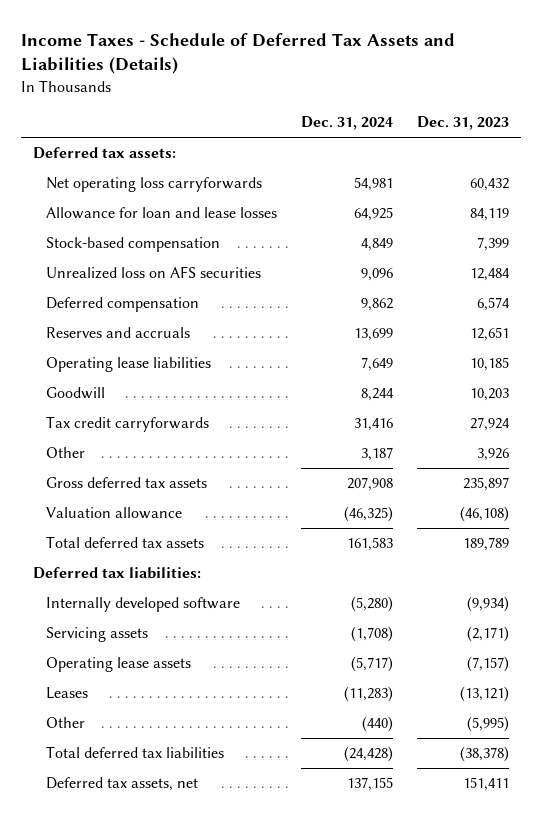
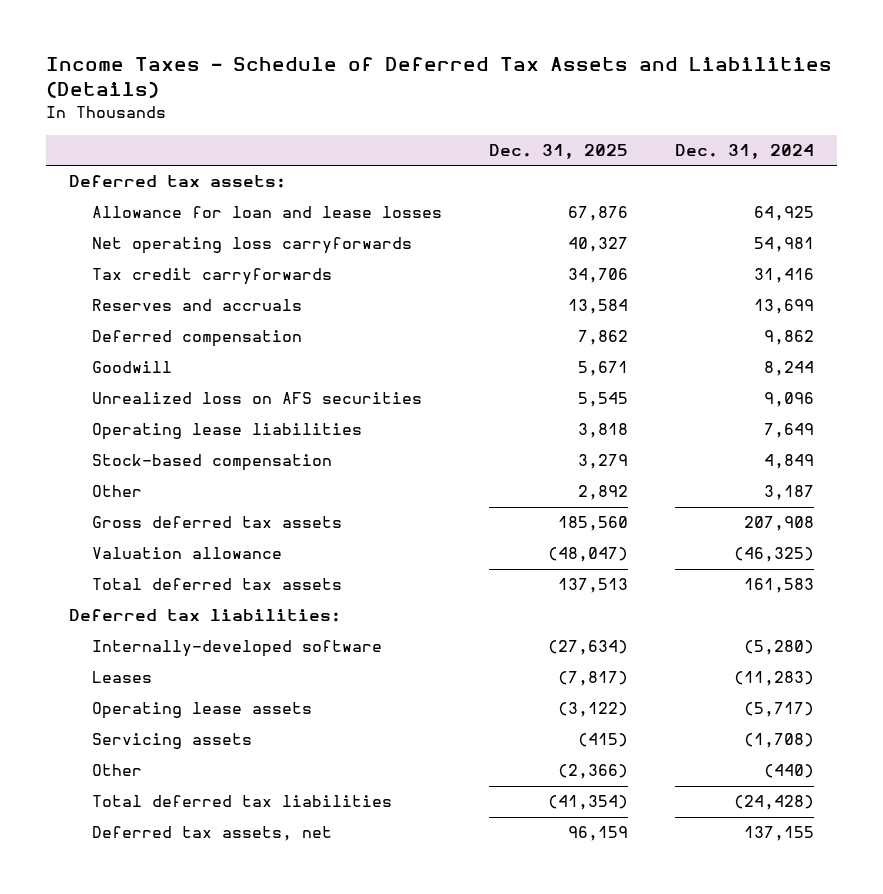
- | Dec. 31, 2024 | Dec. 31, 2023
+ | Dec. 31, 2025 | Dec. 31, 2024
moved down: Net operating loss carryforwards | 40,327 | 54,981
moved up: Tax credit carryforwards | 34,706 | 31,416
moved down: Deferred compensation | 7,862 | 9,862
moved down: Unrealized loss on AFS securities | 5,545 | 9,096
moved down: Operating lease liabilities | 3,818 | 7,649
moved down: Stock-based compensation | 3,279 | 4,849
- Internally developed software | (5,280) | (9,934)
+ Internally-developed software | (27,634) | (5,280)
moved down: Operating lease assets | (3,122) | (5,717)
moved down: Servicing assets | (415) | (1,708)

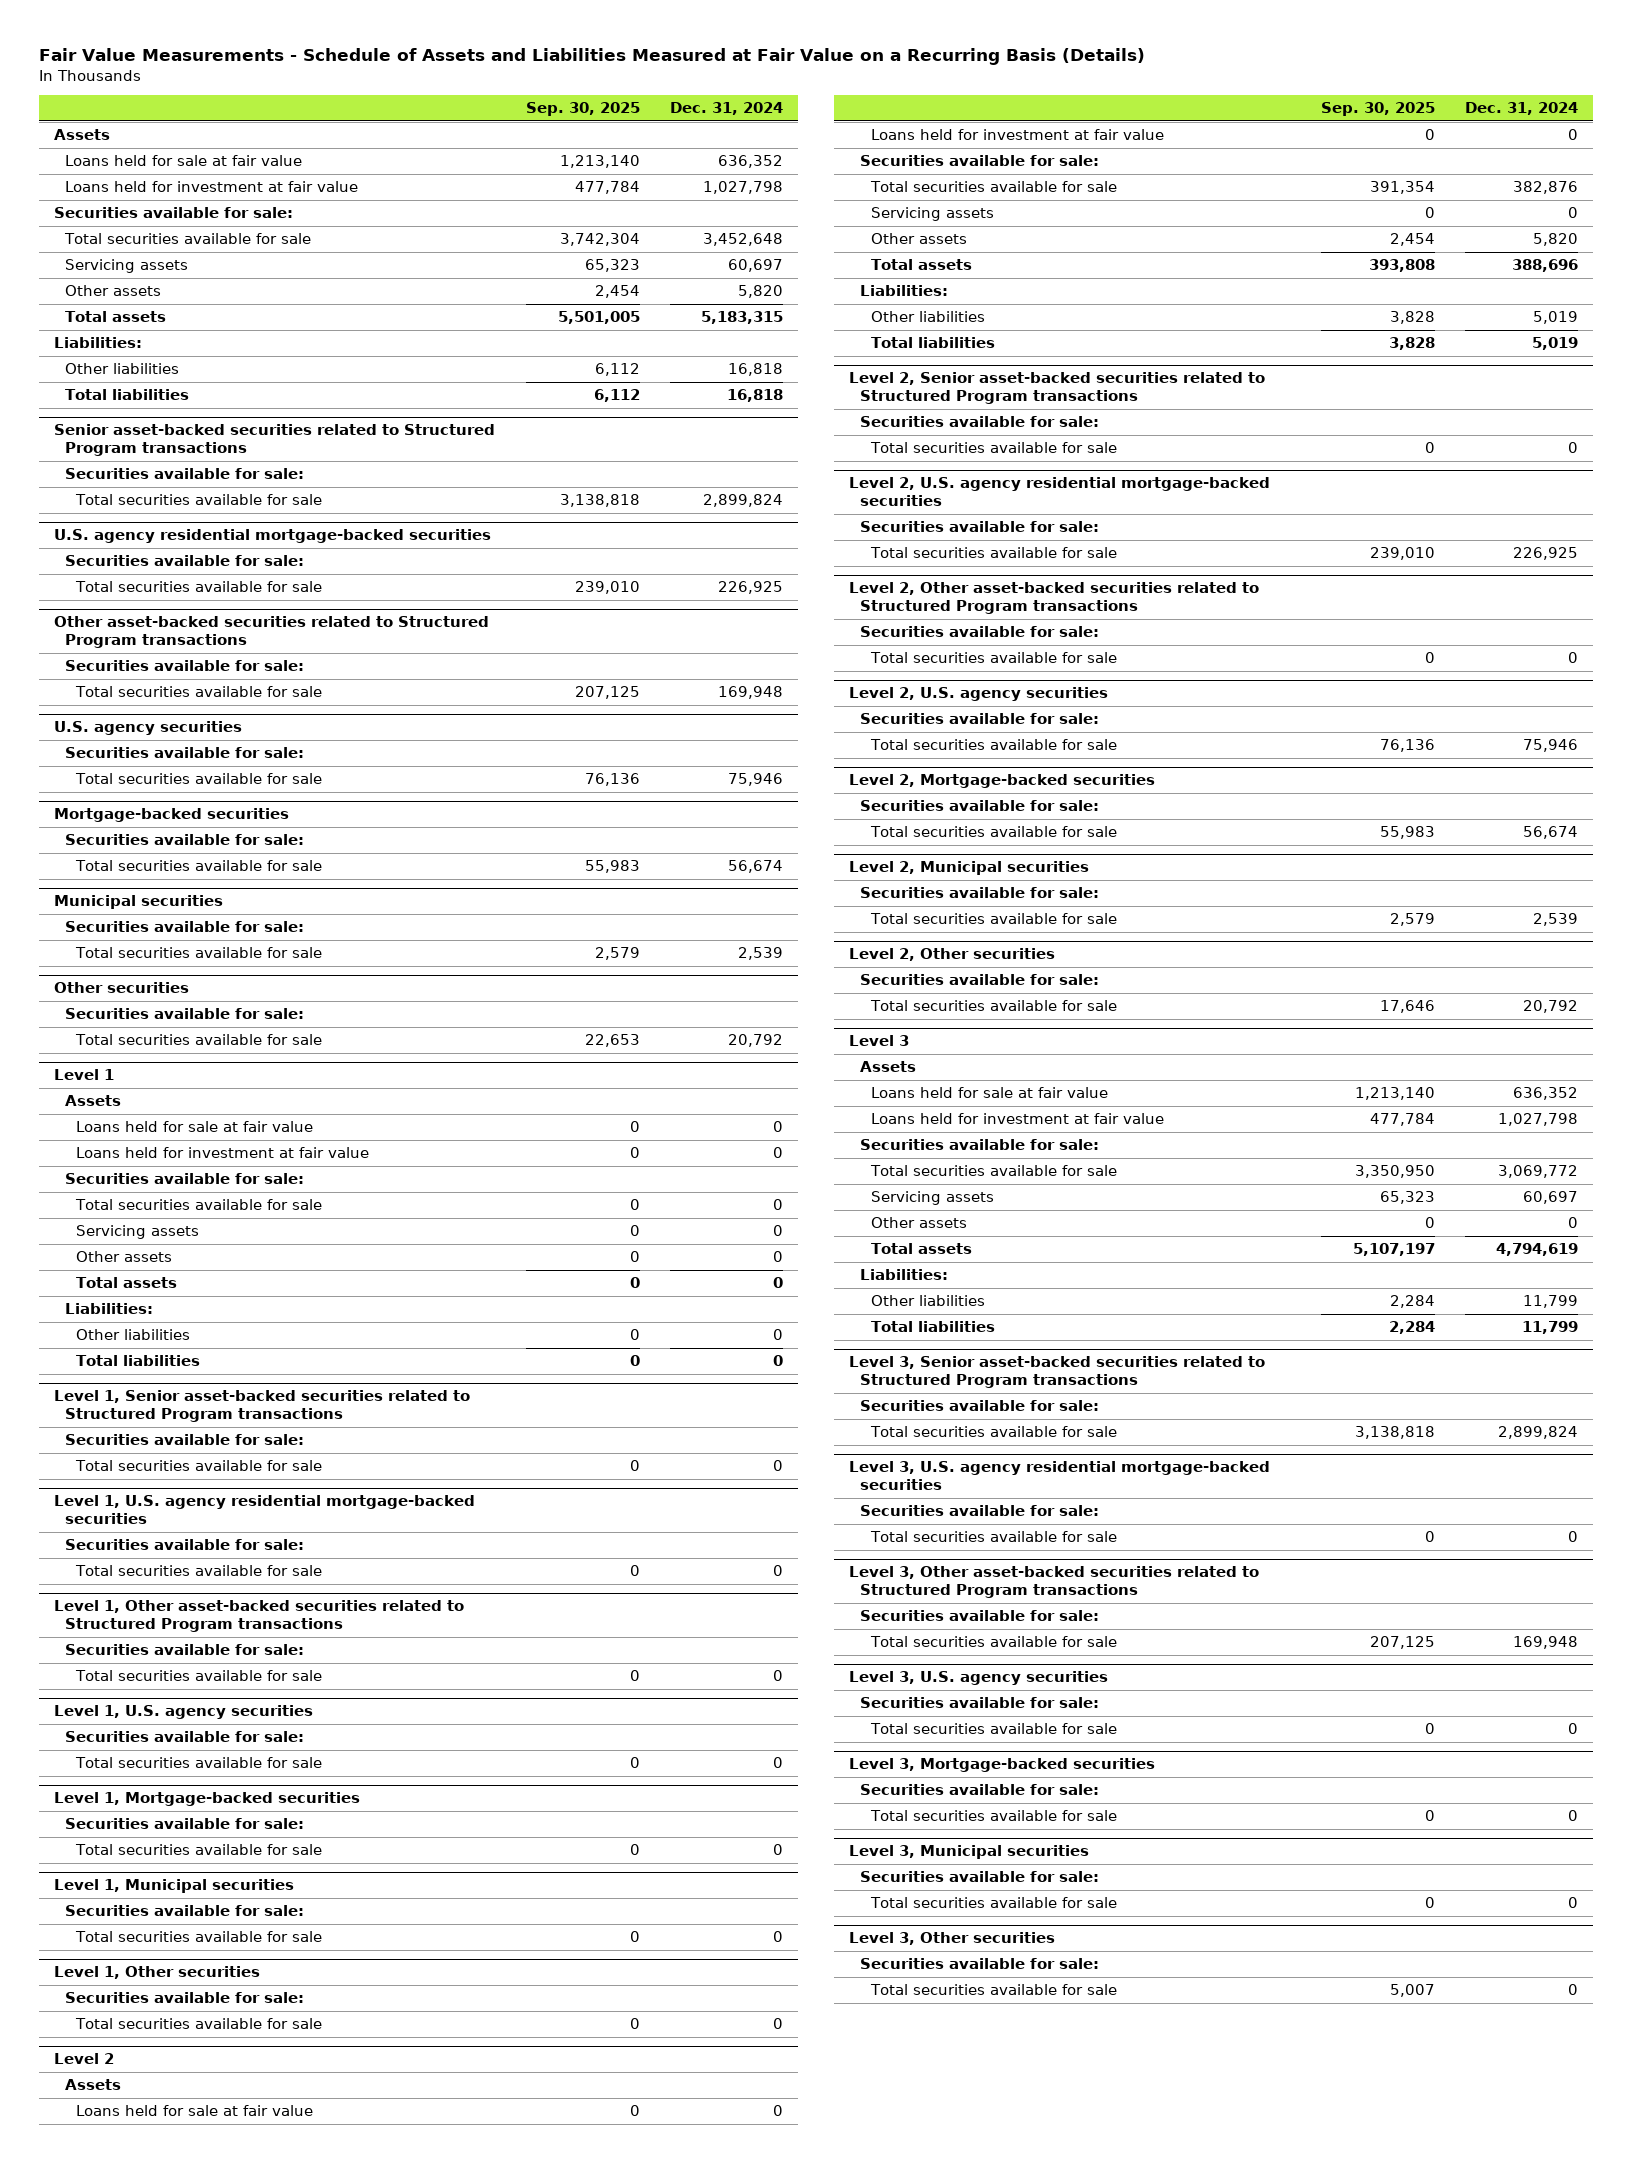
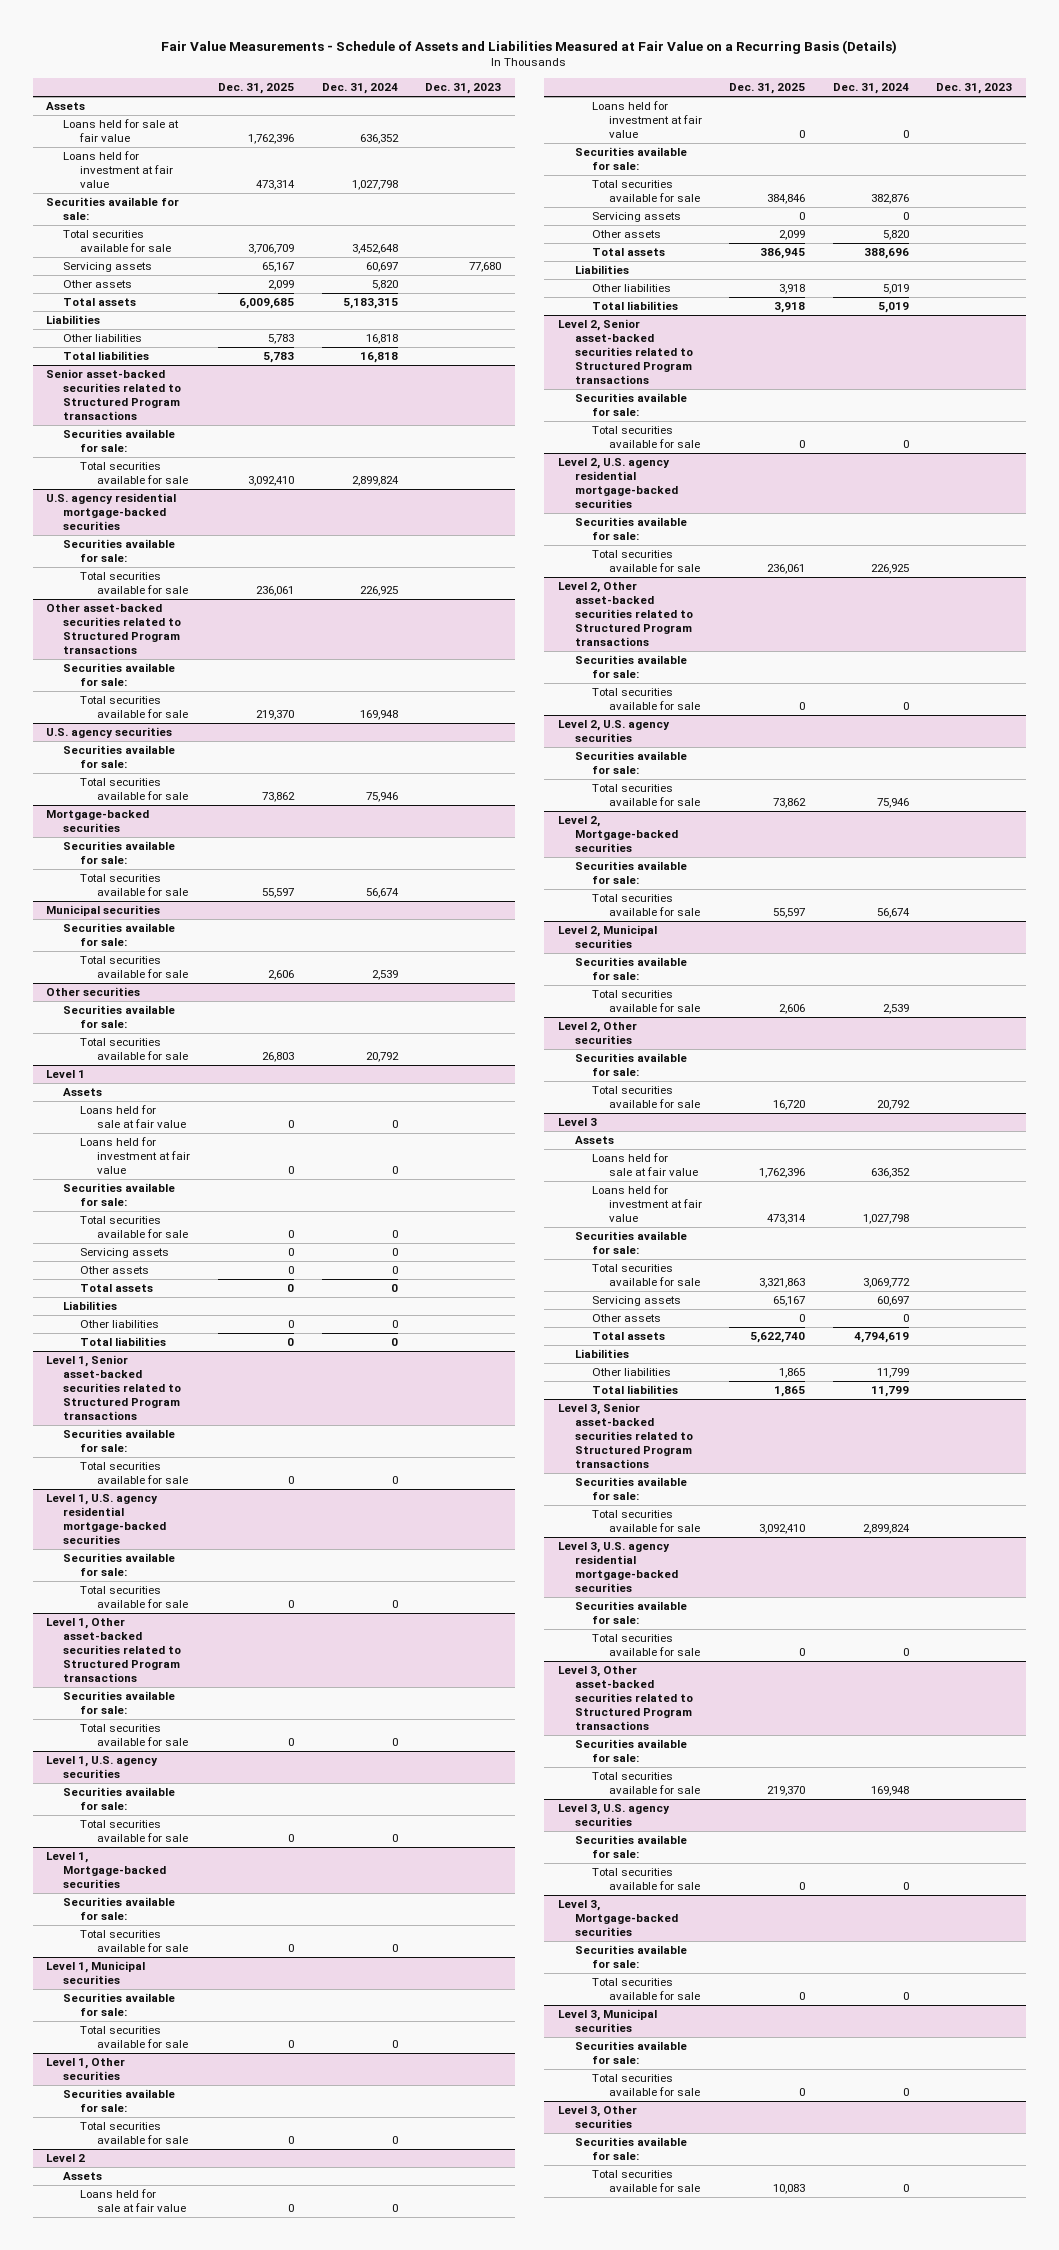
- | Sep. 30, 2025 | Dec. 31, 2024
+ | Dec. 31, 2025 | Dec. 31, 2024 | Dec. 31, 2023
- Liabilities:
+ Liabilities
@ Level 1
- Liabilities:
+ Liabilities
@ Level 2
- Liabilities:
+ Liabilities
@ Level 3
- Liabilities:
+ Liabilities

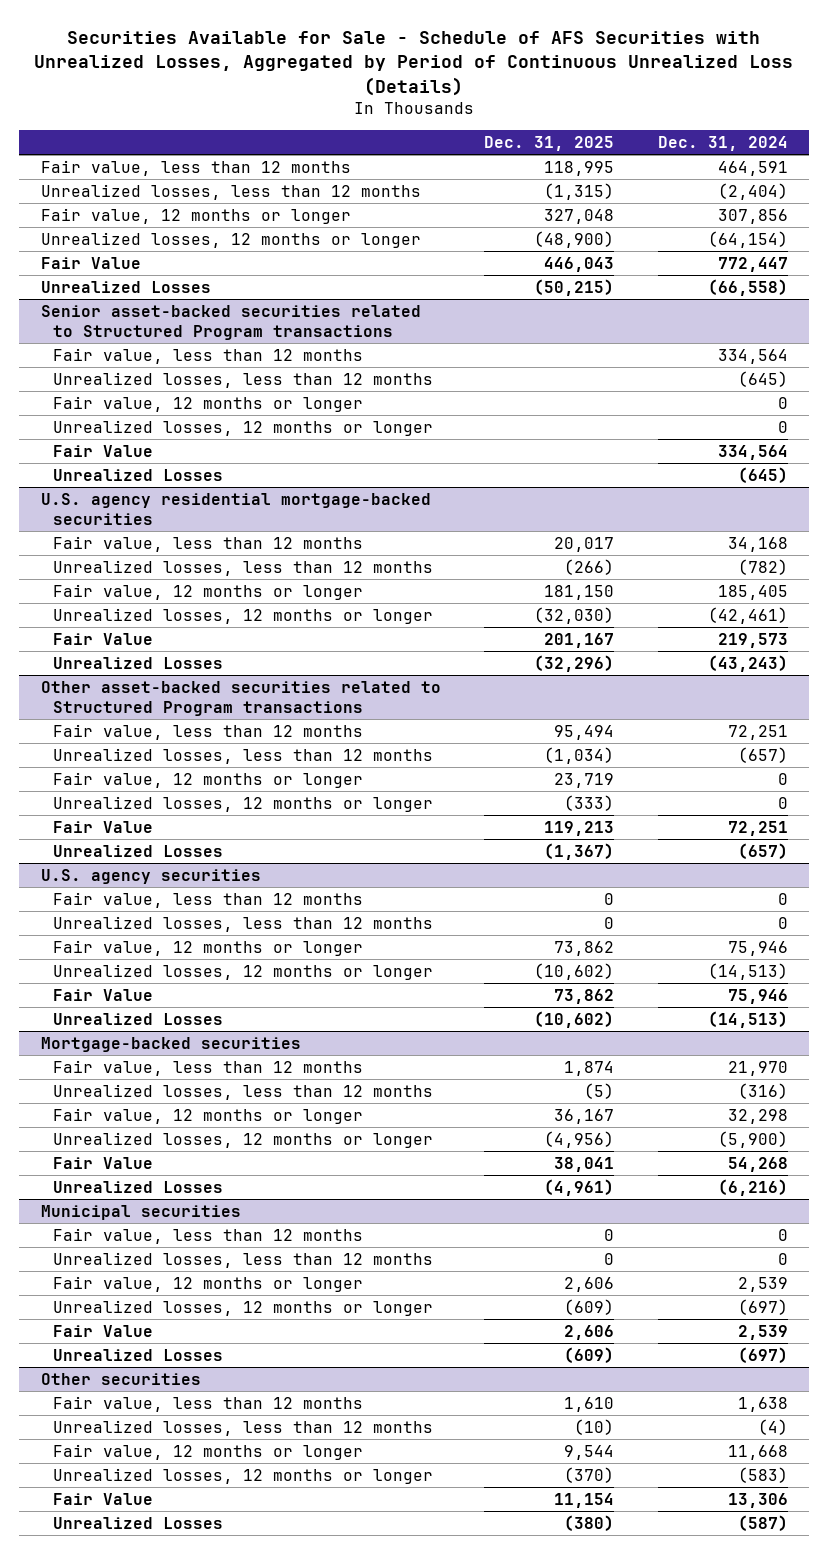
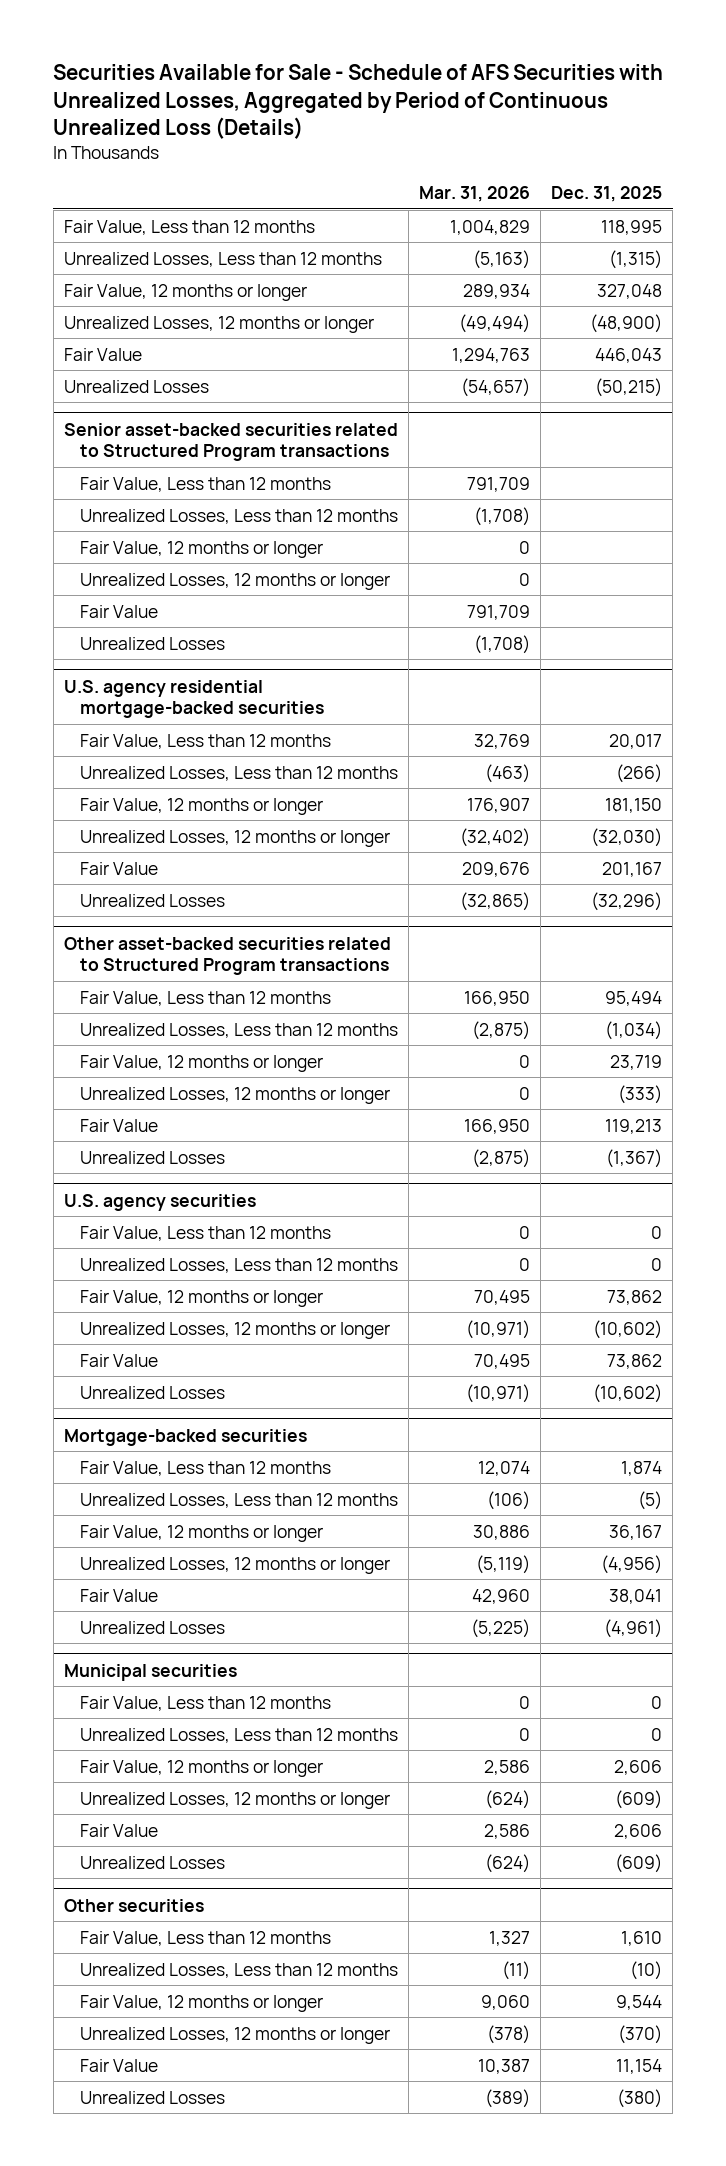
- | Dec. 31, 2025 | Dec. 31, 2024
+ | Mar. 31, 2026 | Dec. 31, 2025
- Fair value, less than 12 months | 118,995 | 464,591
- Unrealized losses, less than 12 months | (1,315) | (2,404)
- Fair value, 12 months or longer | 327,048 | 307,856
- Unrealized losses, 12 months or longer | (48,900) | (64,154)
+ Fair Value, Less than 12 months | 1,004,829 | 118,995
+ Unrealized Losses, Less than 12 months | (5,163) | (1,315)
+ Fair Value, 12 months or longer | 289,934 | 327,048
+ Unrealized Losses, 12 months or longer | (49,494) | (48,900)
@ Senior asset-backed securities related to Structured Program transactions
- Fair value, less than 12 months | | 334,564
- Unrealized losses, less than 12 months | | (645)
- Fair value, 12 months or longer | | 0
- Unrealized losses, 12 months or longer | | 0
+ Fair Value, Less than 12 months | 791,709 |
+ Unrealized Losses, Less than 12 months | (1,708) |
+ Fair Value, 12 months or longer | 0 |
+ Unrealized Losses, 12 months or longer | 0 |
@ U.S. agency residential mortgage-backed securities
- Fair value, less than 12 months | 20,017 | 34,168
- Unrealized losses, less than 12 months | (266) | (782)
- Fair value, 12 months or longer | 181,150 | 185,405
- Unrealized losses, 12 months or longer | (32,030) | (42,461)
+ Fair Value, Less than 12 months | 32,769 | 20,017
+ Unrealized Losses, Less than 12 months | (463) | (266)
+ Fair Value, 12 months or longer | 176,907 | 181,150
+ Unrealized Losses, 12 months or longer | (32,402) | (32,030)
@ Other asset-backed securities related to Structured Program transactions
- Fair value, less than 12 months | 95,494 | 72,251
- Unrealized losses, less than 12 months | (1,034) | (657)
- Fair value, 12 months or longer | 23,719 | 0
- Unrealized losses, 12 months or longer | (333) | 0
+ Fair Value, Less than 12 months | 166,950 | 95,494
+ Unrealized Losses, Less than 12 months | (2,875) | (1,034)
+ Fair Value, 12 months or longer | 0 | 23,719
+ Unrealized Losses, 12 months or longer | 0 | (333)
@ U.S. agency securities
- Fair value, less than 12 months | 0 | 0
- Unrealized losses, less than 12 months | 0 | 0
- Fair value, 12 months or longer | 73,862 | 75,946
- Unrealized losses, 12 months or longer | (10,602) | (14,513)
+ Fair Value, Less than 12 months | 0 | 0
+ Unrealized Losses, Less than 12 months | 0 | 0
+ Fair Value, 12 months or longer | 70,495 | 73,862
+ Unrealized Losses, 12 months or longer | (10,971) | (10,602)
@ Mortgage-backed securities
- Fair value, less than 12 months | 1,874 | 21,970
- Unrealized losses, less than 12 months | (5) | (316)
- Fair value, 12 months or longer | 36,167 | 32,298
- Unrealized losses, 12 months or longer | (4,956) | (5,900)
+ Fair Value, Less than 12 months | 12,074 | 1,874
+ Unrealized Losses, Less than 12 months | (106) | (5)
+ Fair Value, 12 months or longer | 30,886 | 36,167
+ Unrealized Losses, 12 months or longer | (5,119) | (4,956)
@ Municipal securities
- Fair value, less than 12 months | 0 | 0
- Unrealized losses, less than 12 months | 0 | 0
- Fair value, 12 months or longer | 2,606 | 2,539
- Unrealized losses, 12 months or longer | (609) | (697)
+ Fair Value, Less than 12 months | 0 | 0
+ Unrealized Losses, Less than 12 months | 0 | 0
+ Fair Value, 12 months or longer | 2,586 | 2,606
+ Unrealized Losses, 12 months or longer | (624) | (609)
@ Other securities
- Fair value, less than 12 months | 1,610 | 1,638
- Unrealized losses, less than 12 months | (10) | (4)
- Fair value, 12 months or longer | 9,544 | 11,668
- Unrealized losses, 12 months or longer | (370) | (583)
+ Fair Value, Less than 12 months | 1,327 | 1,610
+ Unrealized Losses, Less than 12 months | (11) | (10)
+ Fair Value, 12 months or longer | 9,060 | 9,544
+ Unrealized Losses, 12 months or longer | (378) | (370)

